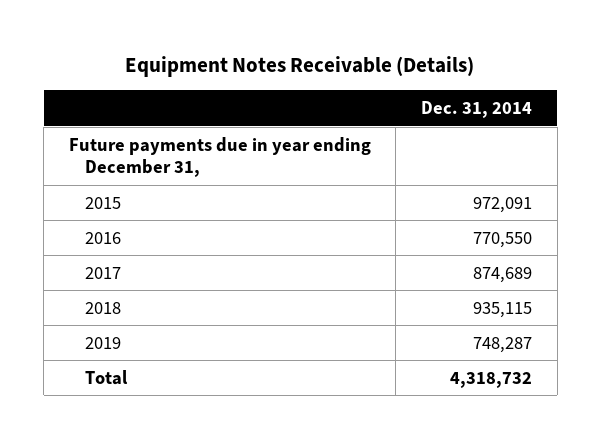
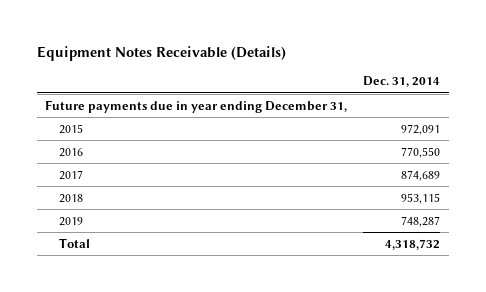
- 2018 | 935,115
+ 2018 | 953,115

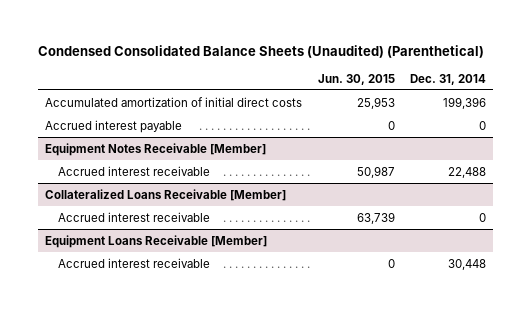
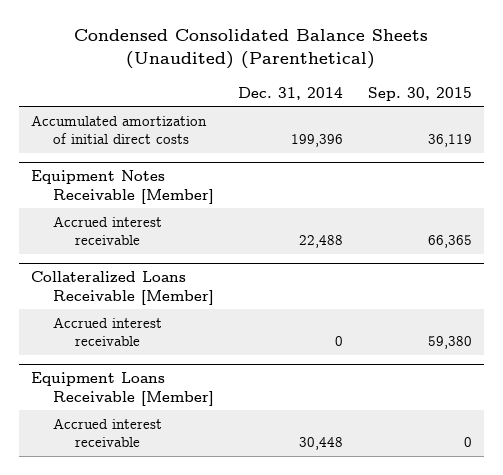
- | Jun. 30, 2015 | Dec. 31, 2014
+ | Dec. 31, 2014 | Sep. 30, 2015
- Accrued interest payable | 0 | 0

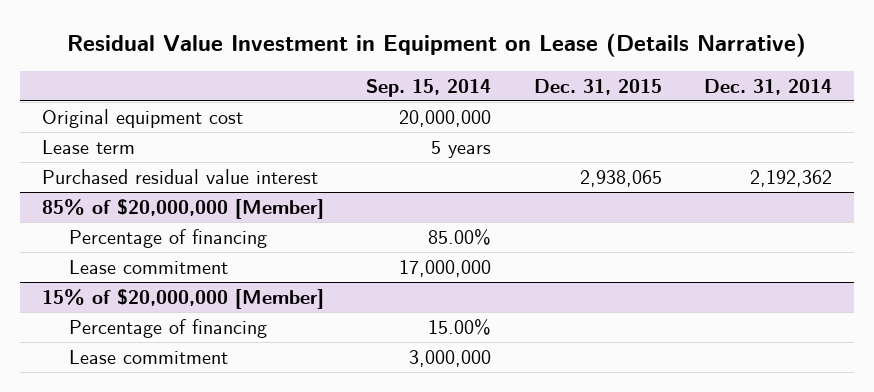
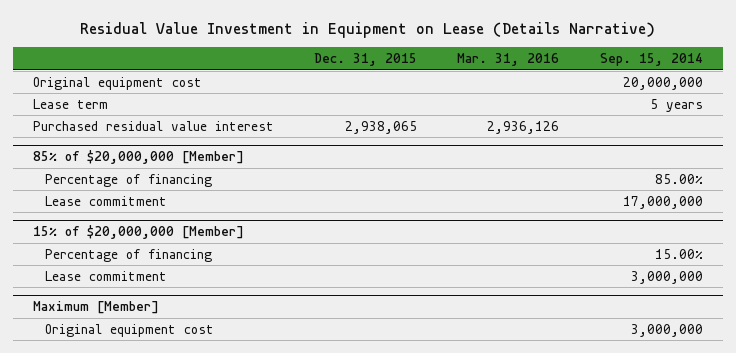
- | Sep. 15, 2014 | Dec. 31, 2015 | Dec. 31, 2014
+ | Dec. 31, 2015 | Mar. 31, 2016 | Sep. 15, 2014
+ Maximum [Member]
+ Original equipment cost | | | 3,000,000

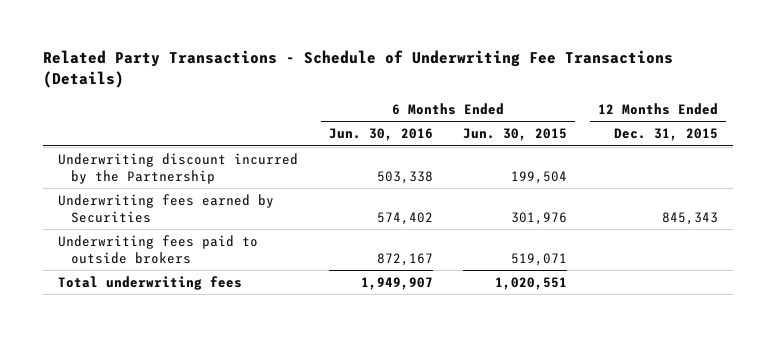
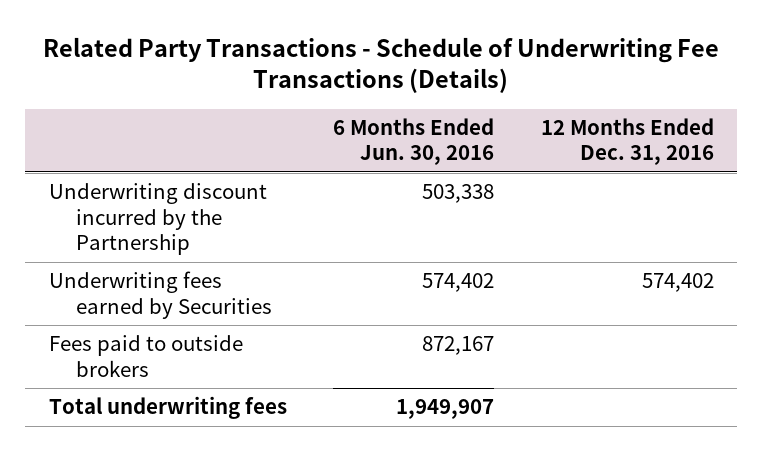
- | 6 Months Ended Jun. 30, 2016 | 6 Months Ended Jun. 30, 2015 | 12 Months Ended Dec. 31, 2015
+ | 6 Months Ended Jun. 30, 2016 | 12 Months Ended Dec. 31, 2016
- Underwriting fees paid to outside brokers | 872,167 | 519,071 |
+ Fees paid to outside brokers | 872,167 |

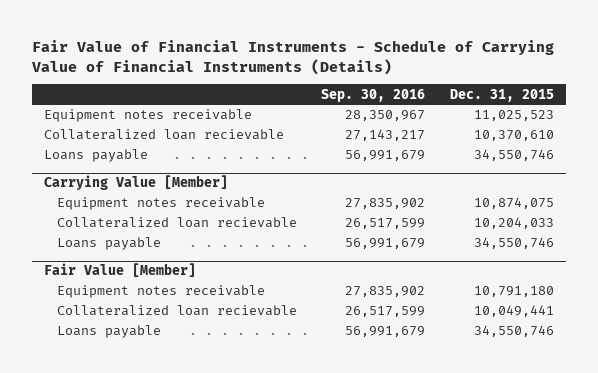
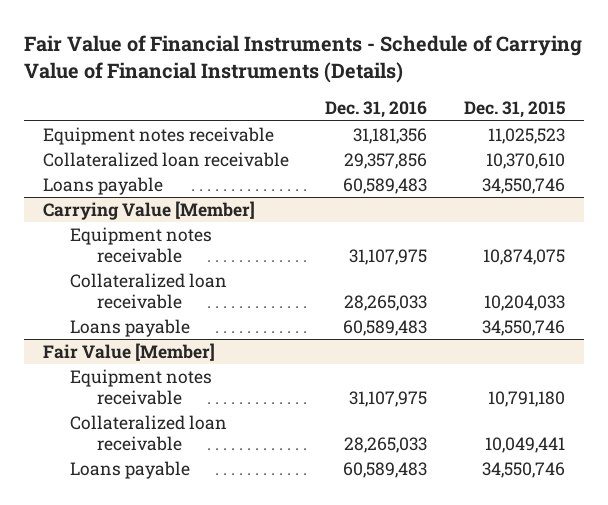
- | Sep. 30, 2016 | Dec. 31, 2015
+ | Dec. 31, 2016 | Dec. 31, 2015
- Collateralized loan recievable | 27,143,217 | 10,370,610
+ Collateralized loan receivable | 29,357,856 | 10,370,610
@ Carrying Value [Member]
- Collateralized loan recievable | 26,517,599 | 10,204,033
+ Collateralized loan receivable | 28,265,033 | 10,204,033
@ Fair Value [Member]
- Collateralized loan recievable | 26,517,599 | 10,049,441
+ Collateralized loan receivable | 28,265,033 | 10,049,441

